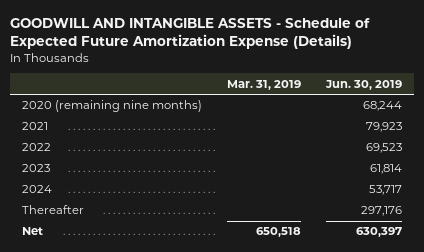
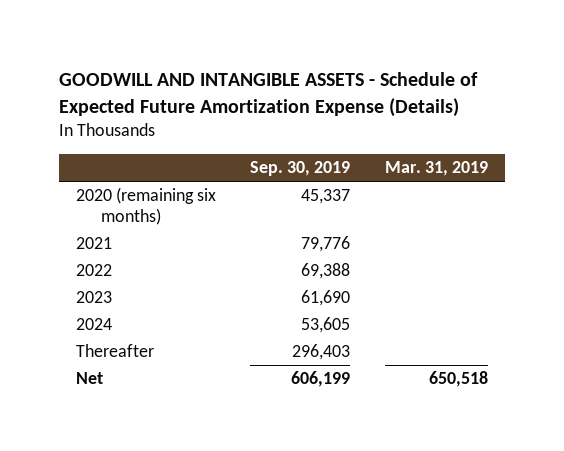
- | Mar. 31, 2019 | Jun. 30, 2019
+ | Sep. 30, 2019 | Mar. 31, 2019
- 2020 (remaining nine months) | | 68,244
+ 2020 (remaining six months) | 45,337 |

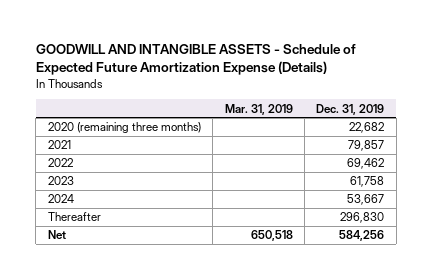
- | Sep. 30, 2019 | Mar. 31, 2019
+ | Mar. 31, 2019 | Dec. 31, 2019
- 2020 (remaining six months) | 45,337 |
+ 2020 (remaining three months) | | 22,682

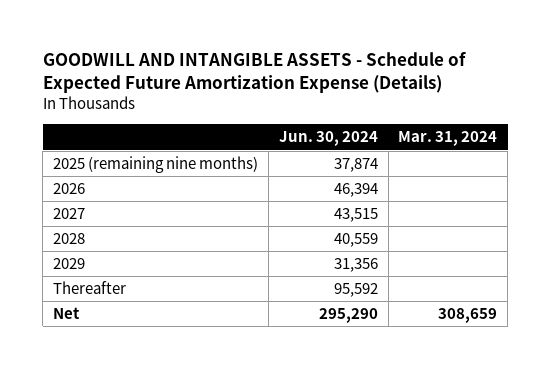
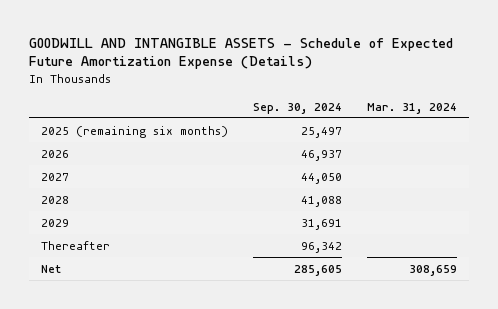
- | Jun. 30, 2024 | Mar. 31, 2024
+ | Sep. 30, 2024 | Mar. 31, 2024
- 2025 (remaining nine months) | 37,874 |
+ 2025 (remaining six months) | 25,497 |

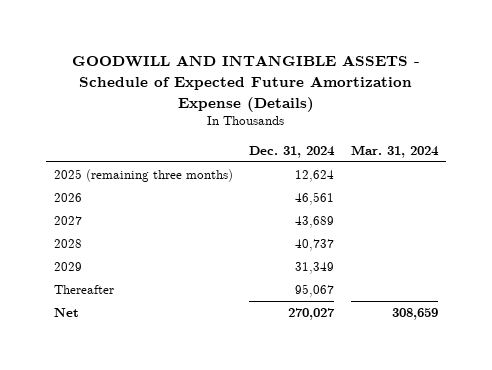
- | Sep. 30, 2024 | Mar. 31, 2024
+ | Dec. 31, 2024 | Mar. 31, 2024
- 2025 (remaining six months) | 25,497 |
+ 2025 (remaining three months) | 12,624 |

